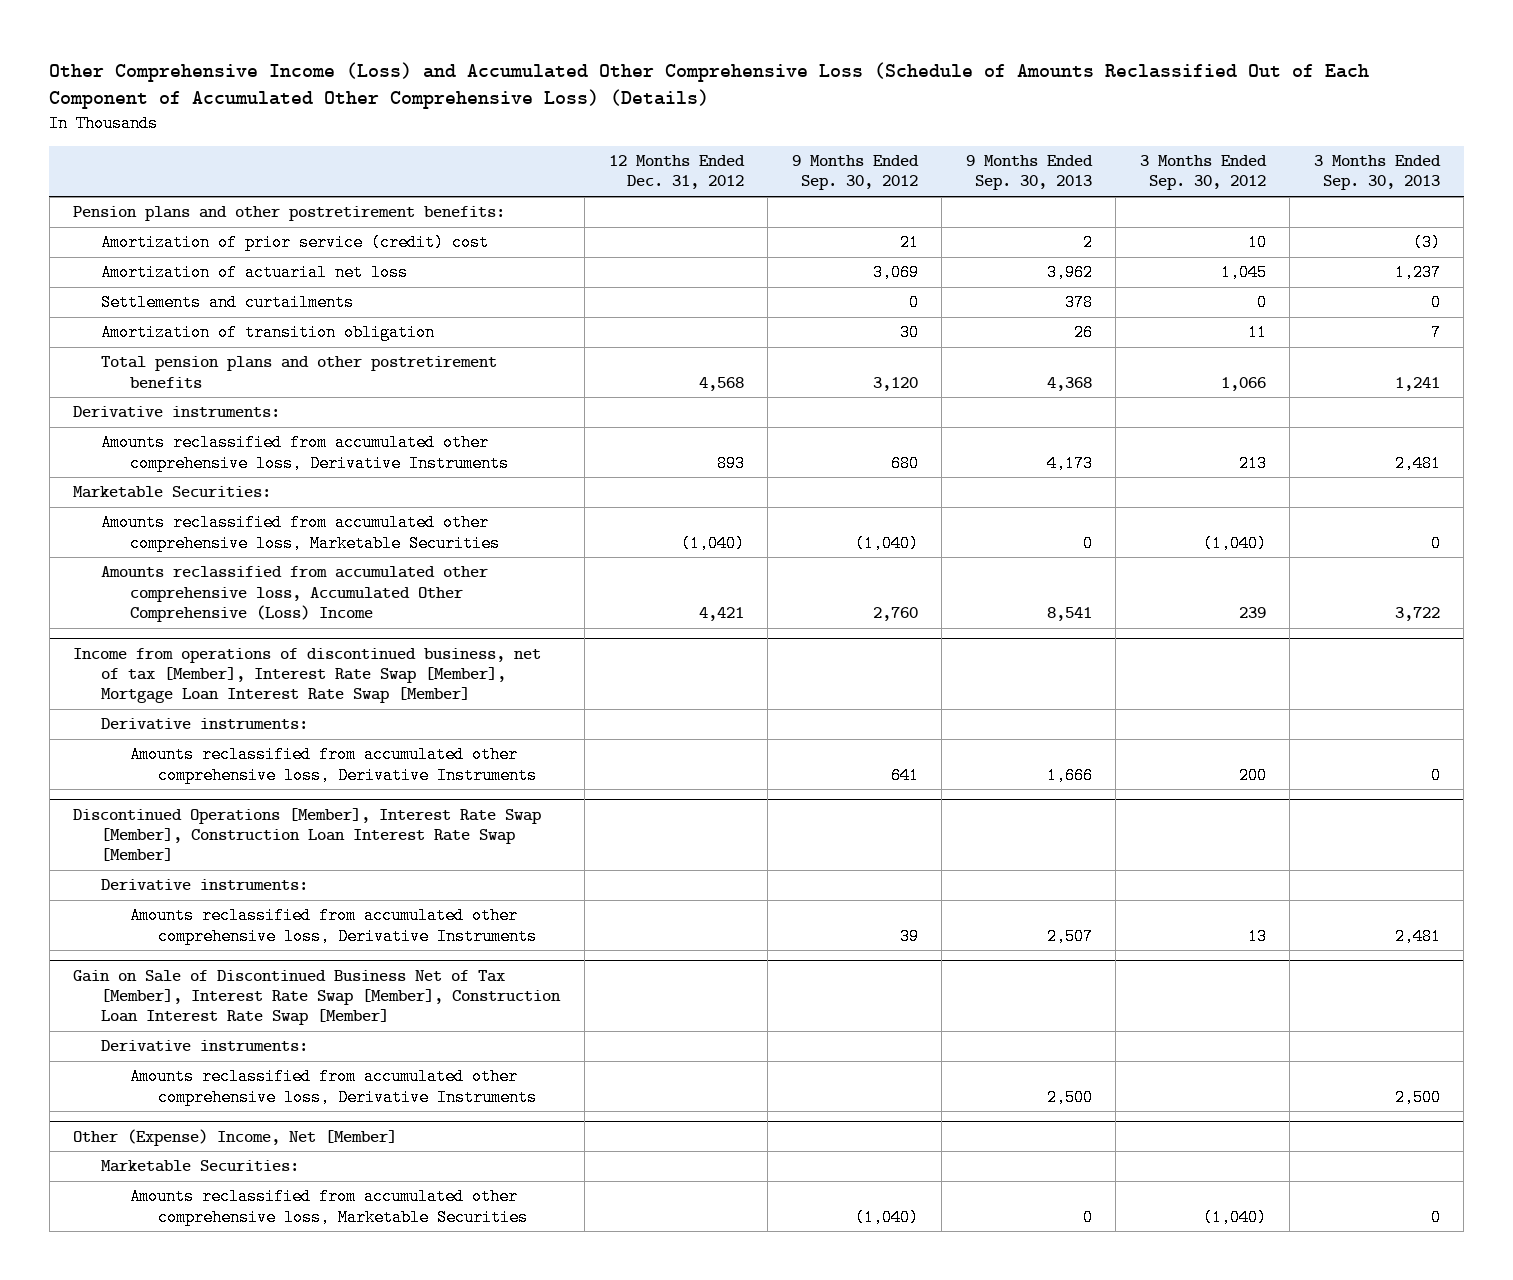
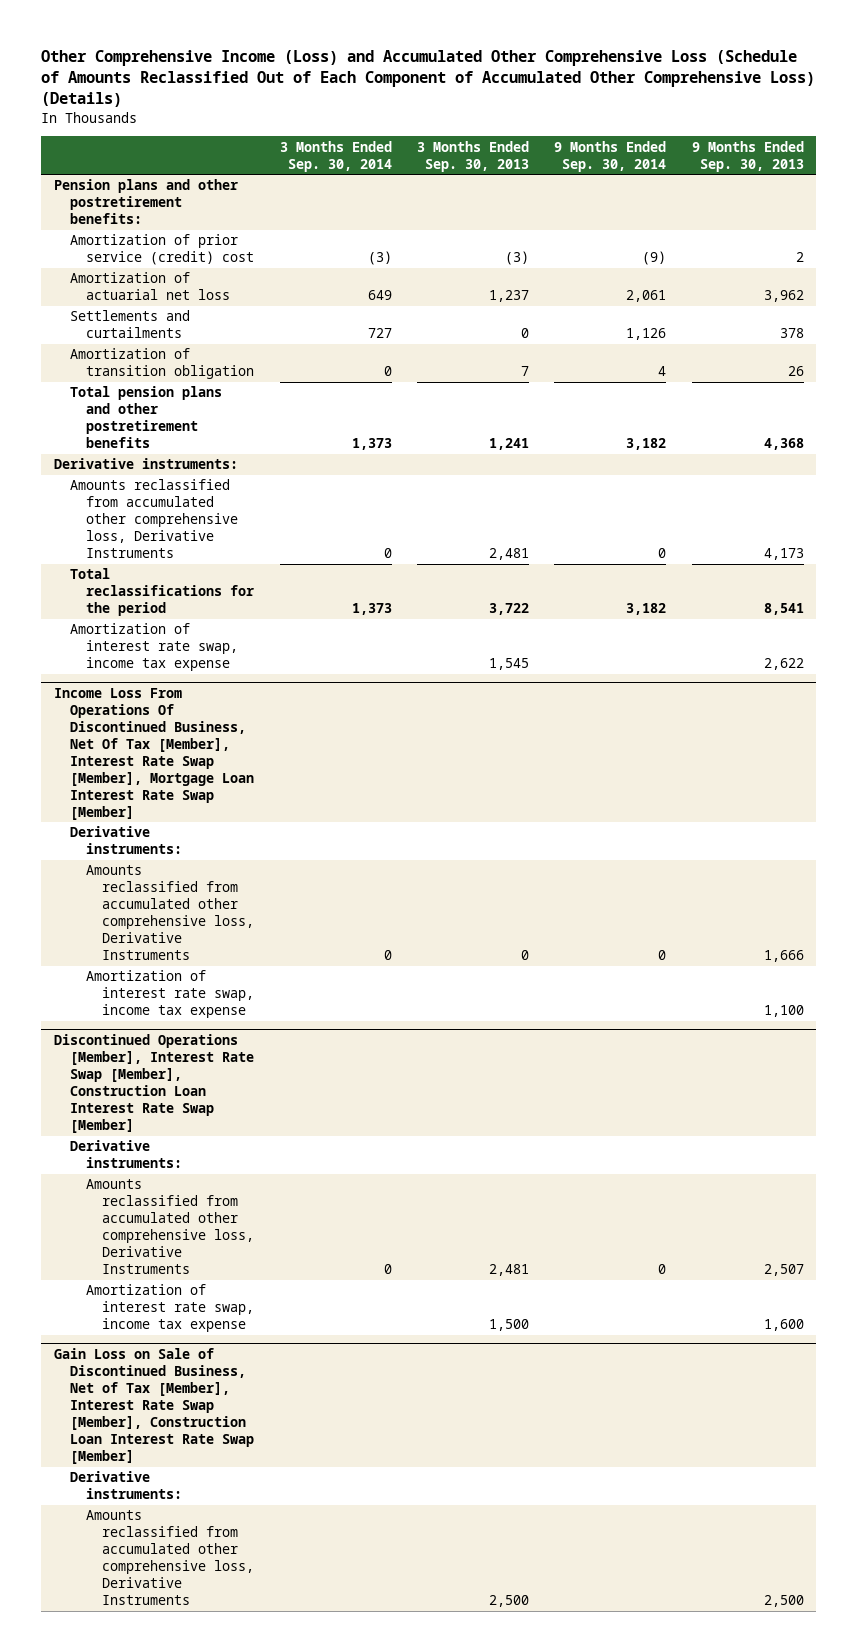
- | 12 Months Ended Dec. 31, 2012 | 9 Months Ended Sep. 30, 2012 | 9 Months Ended Sep. 30, 2013 | 3 Months Ended Sep. 30, 2012 | 3 Months Ended Sep. 30, 2013
+ | 3 Months Ended Sep. 30, 2014 | 3 Months Ended Sep. 30, 2013 | 9 Months Ended Sep. 30, 2014 | 9 Months Ended Sep. 30, 2013
- Marketable Securities:
- Amounts reclassified from accumulated other comprehensive loss, Marketable Securities | (1,040) | (1,040) | 0 | (1,040) | 0
- Amounts reclassified from accumulated other comprehensive loss, Accumulated Other Comprehensive (Loss) Income | 4,421 | 2,760 | 8,541 | 239 | 3,722
- Income from operations of discontinued business, net of tax [Member], Interest Rate Swap [Member], Mortgage Loan Interest Rate Swap [Member]
+ Total reclassifications for the period | 1,373 | 3,722 | 3,182 | 8,541
+ Amortization of interest rate swap, income tax expense | | 1,545 | | 2,622
+ Income Loss From Operations Of Discontinued Business, Net Of Tax [Member], Interest Rate Swap [Member], Mortgage Loan Interest Rate Swap [Member]
+ Amortization of interest rate swap, income tax expense | | | | 1,100
- Gain on Sale of Discontinued Business Net of Tax [Member], Interest Rate Swap [Member], Construction Loan Interest Rate Swap [Member]
@ Discontinued Operations [Member], Interest Rate Swap [Member], Construction Loan Interest Rate Swap [Member]
+ Amortization of interest rate swap, income tax expense | | 1,500 | | 1,600
+ Gain Loss on Sale of Discontinued Business, Net of Tax [Member], Interest Rate Swap [Member], Construction Loan Interest Rate Swap [Member]
- Other (Expense) Income, Net [Member]
- Marketable Securities:
- Amounts reclassified from accumulated other comprehensive loss, Marketable Securities | | (1,040) | 0 | (1,040) | 0

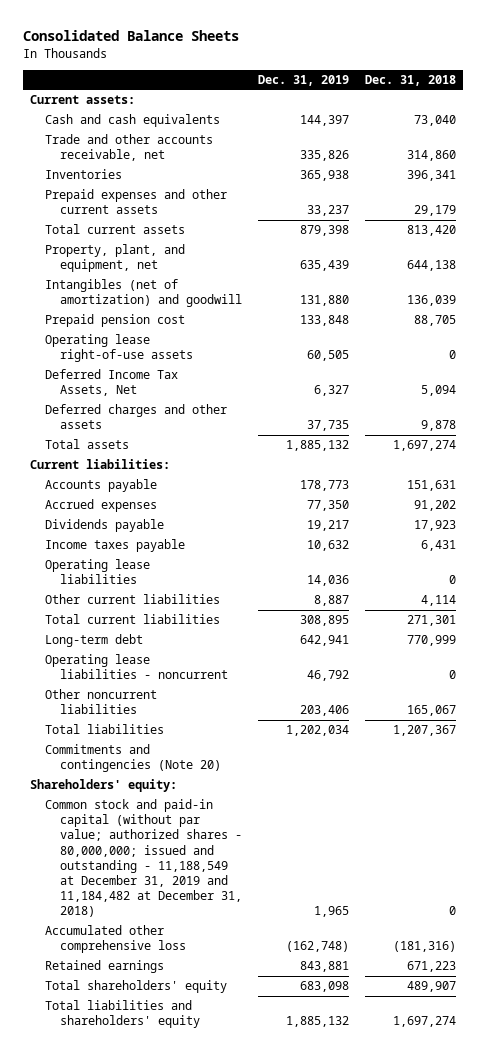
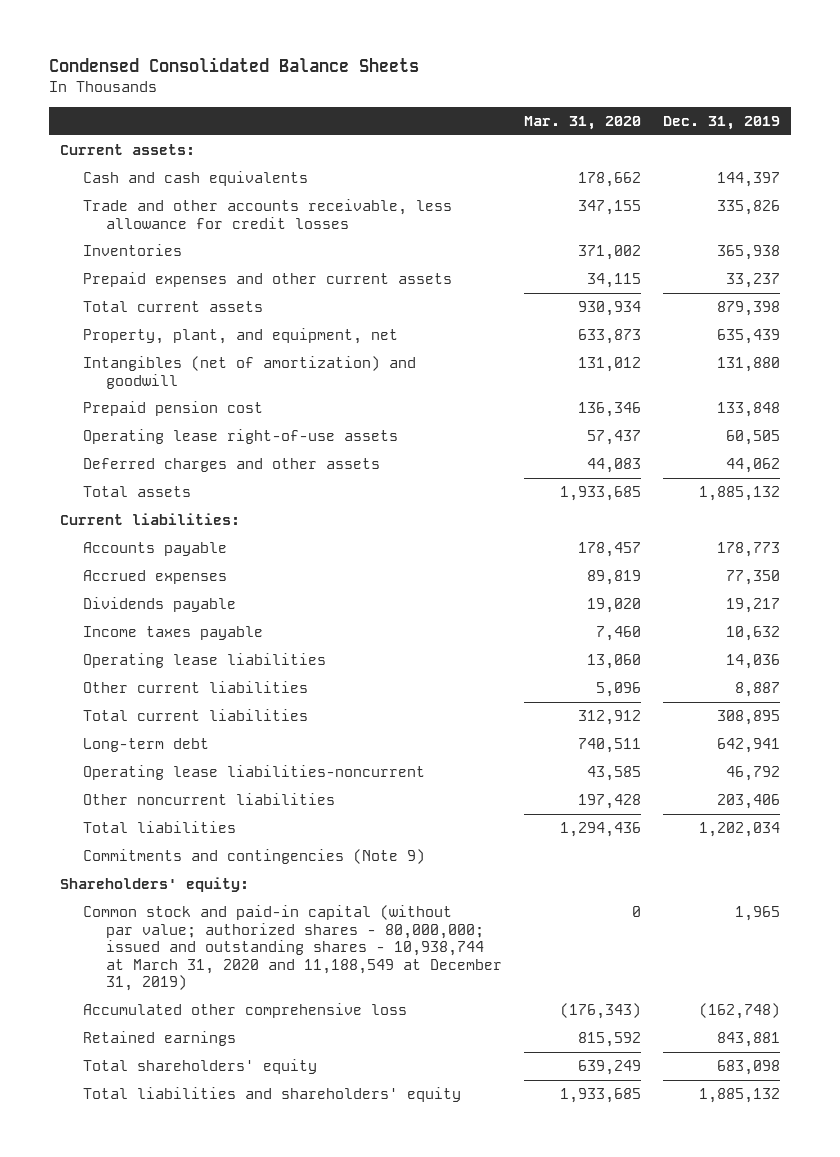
- Consolidated Balance Sheets
+ Condensed Consolidated Balance Sheets
- | Dec. 31, 2019 | Dec. 31, 2018
+ | Mar. 31, 2020 | Dec. 31, 2019
- Trade and other accounts receivable, net | 335,826 | 314,860
+ Trade and other accounts receivable, less allowance for credit losses | 347,155 | 335,826
- Deferred Income Tax Assets, Net | 6,327 | 5,094
- Deferred charges and other assets | 37,735 | 9,878
+ Deferred charges and other assets | 44,083 | 44,062
- Operating lease liabilities - noncurrent | 46,792 | 0
+ Operating lease liabilities-noncurrent | 43,585 | 46,792
- Commitments and contingencies (Note 20)
+ Commitments and contingencies (Note 9)
- Common stock and paid-in capital (without par value; authorized shares - 80,000,000; issued and outstanding - 11,188,549 at December 31, 2019 and 11,184,482 at December 31, 2018) | 1,965 | 0
+ Common stock and paid-in capital (without par value; authorized shares - 80,000,000; issued and outstanding shares - 10,938,744 at March 31, 2020 and 11,188,549 at December 31, 2019) | 0 | 1,965

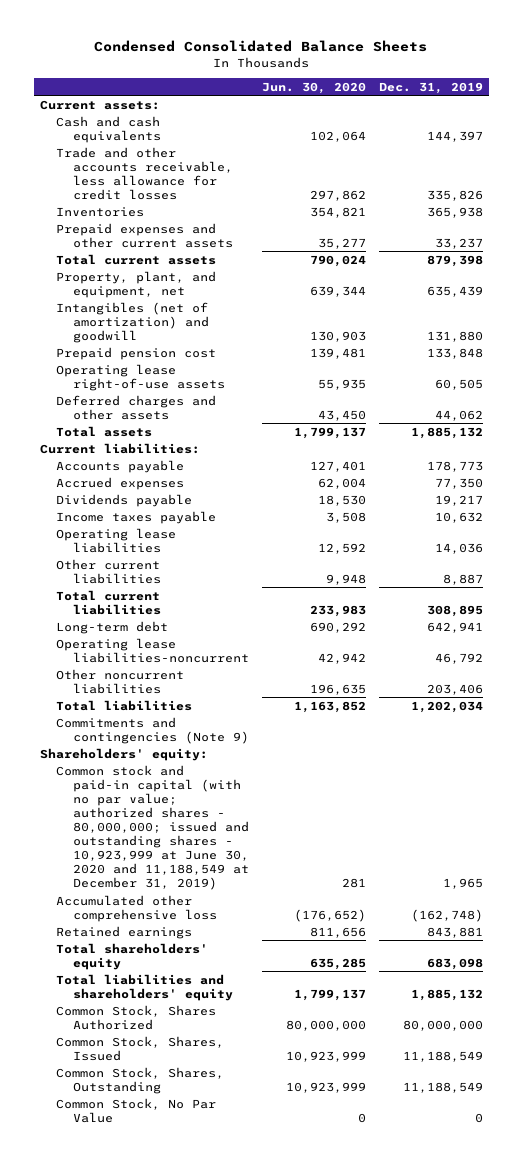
- | Mar. 31, 2020 | Dec. 31, 2019
+ | Jun. 30, 2020 | Dec. 31, 2019
- Common stock and paid-in capital (without par value; authorized shares - 80,000,000; issued and outstanding shares - 10,938,744 at March 31, 2020 and 11,188,549 at December 31, 2019) | 0 | 1,965
+ Common stock and paid-in capital (with no par value; authorized shares - 80,000,000; issued and outstanding shares - 10,923,999 at June 30, 2020 and 11,188,549 at December 31, 2019) | 281 | 1,965
+ Common Stock, Shares Authorized | 80,000,000 | 80,000,000
+ Common Stock, Shares, Issued | 10,923,999 | 11,188,549
+ Common Stock, Shares, Outstanding | 10,923,999 | 11,188,549
+ Common Stock, No Par Value | 0 | 0

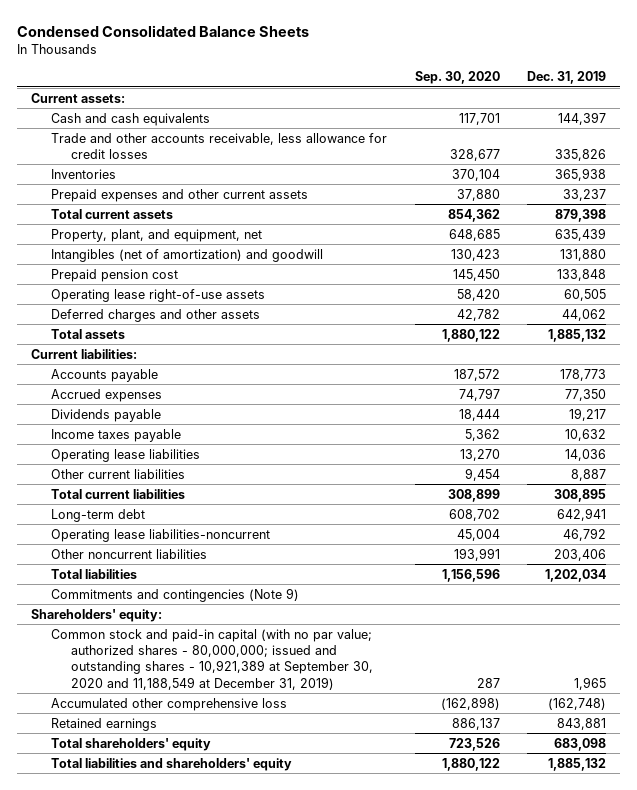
- | Jun. 30, 2020 | Dec. 31, 2019
+ | Sep. 30, 2020 | Dec. 31, 2019
- Common stock and paid-in capital (with no par value; authorized shares - 80,000,000; issued and outstanding shares - 10,923,999 at June 30, 2020 and 11,188,549 at December 31, 2019) | 281 | 1,965
+ Common stock and paid-in capital (with no par value; authorized shares - 80,000,000; issued and outstanding shares - 10,921,389 at September 30, 2020 and 11,188,549 at December 31, 2019) | 287 | 1,965
- Common Stock, Shares Authorized | 80,000,000 | 80,000,000
- Common Stock, Shares, Issued | 10,923,999 | 11,188,549
- Common Stock, Shares, Outstanding | 10,923,999 | 11,188,549
- Common Stock, No Par Value | 0 | 0

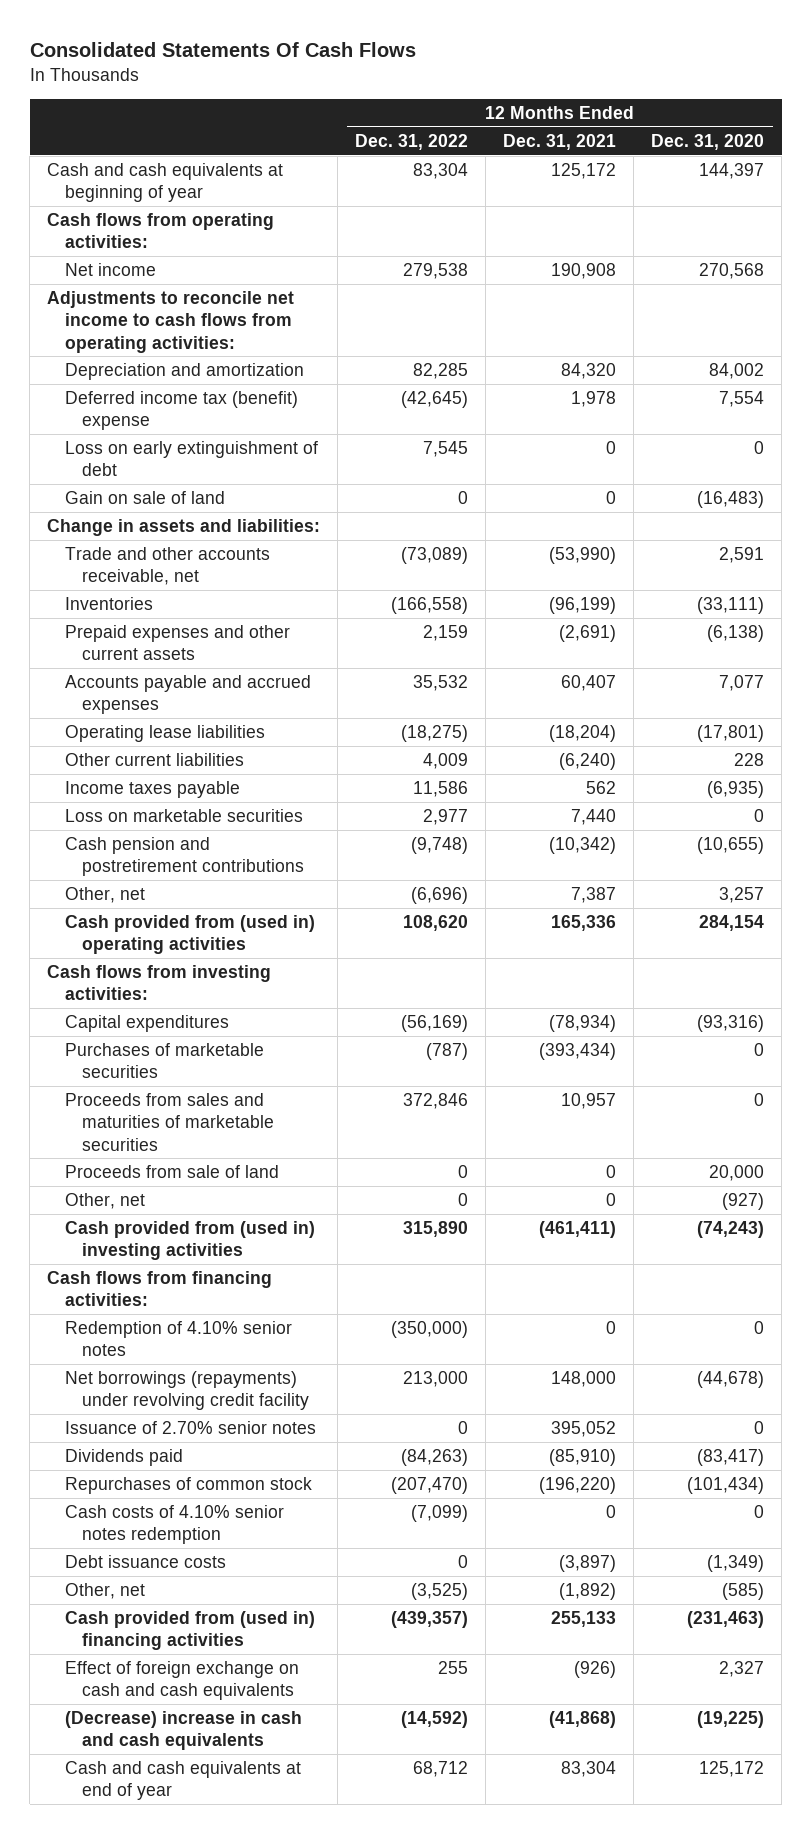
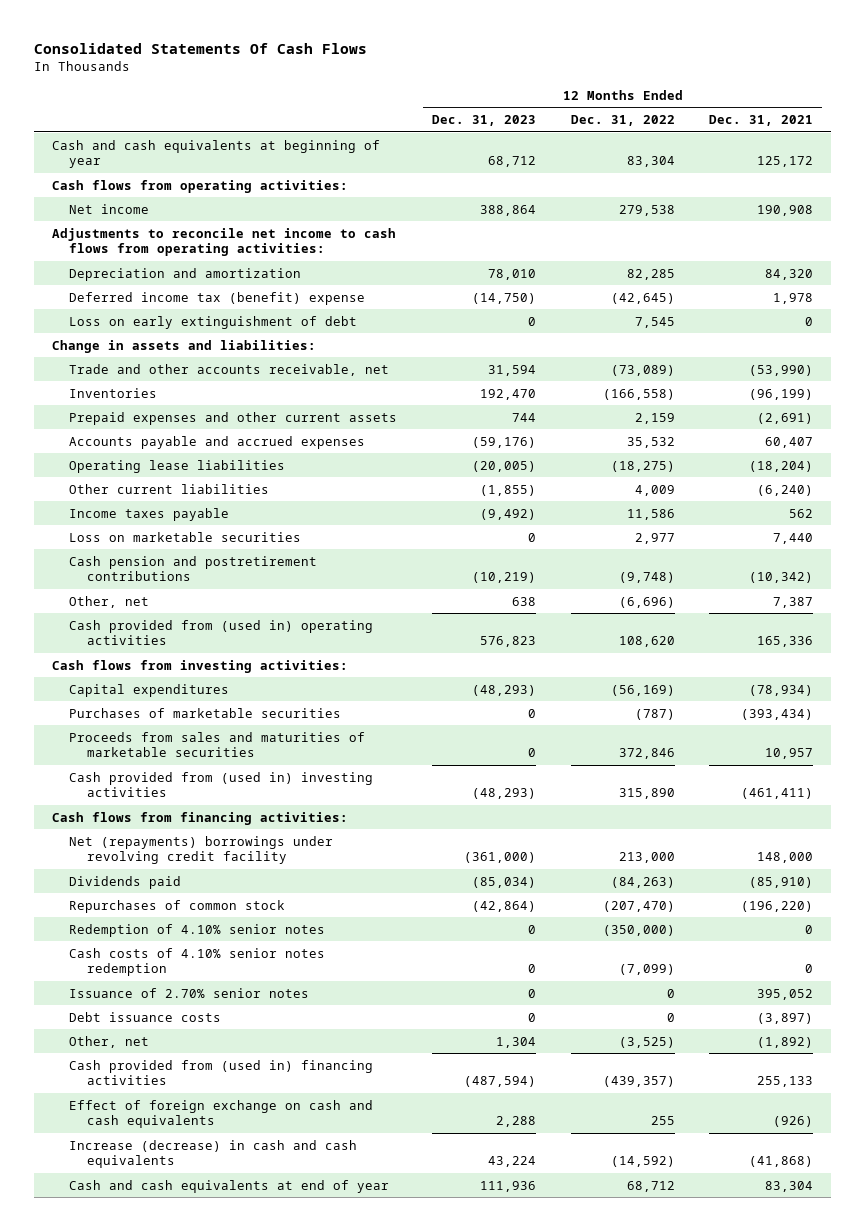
- | 12 Months Ended Dec. 31, 2022 | 12 Months Ended Dec. 31, 2021 | 12 Months Ended Dec. 31, 2020
+ | 12 Months Ended Dec. 31, 2023 | 12 Months Ended Dec. 31, 2022 | 12 Months Ended Dec. 31, 2021
- Gain on sale of land | 0 | 0 | (16,483)
- Proceeds from sale of land | 0 | 0 | 20,000
- Other, net | 0 | 0 | (927)
- Net borrowings (repayments) under revolving credit facility | 213,000 | 148,000 | (44,678)
+ Net (repayments) borrowings under revolving credit facility | (361,000) | 213,000 | 148,000
moved down: Redemption of 4.10% senior notes | 0 | (350,000) | 0
moved down: Issuance of 2.70% senior notes | 0 | 0 | 395,052
- (Decrease) increase in cash and cash equivalents | (14,592) | (41,868) | (19,225)
+ Increase (decrease) in cash and cash equivalents | 43,224 | (14,592) | (41,868)

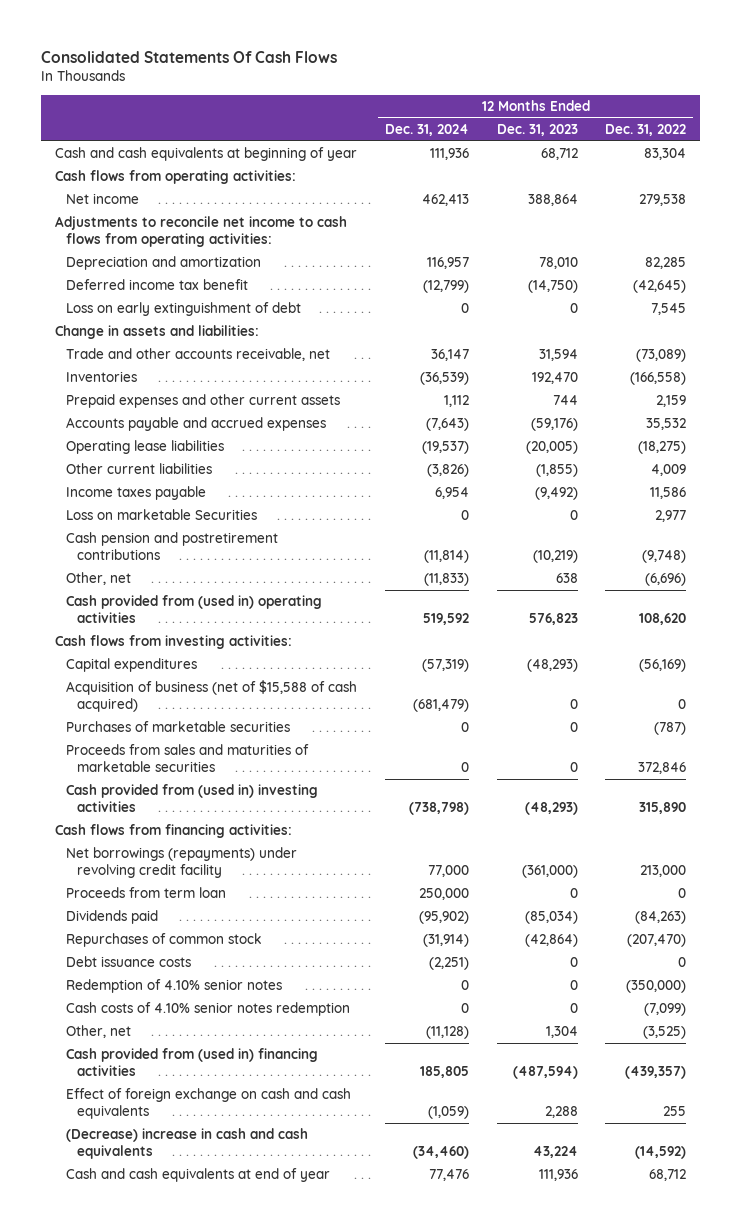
- | 12 Months Ended Dec. 31, 2023 | 12 Months Ended Dec. 31, 2022 | 12 Months Ended Dec. 31, 2021
+ | 12 Months Ended Dec. 31, 2024 | 12 Months Ended Dec. 31, 2023 | 12 Months Ended Dec. 31, 2022
- Deferred income tax (benefit) expense | (14,750) | (42,645) | 1,978
+ Deferred income tax benefit | (12,799) | (14,750) | (42,645)
- Loss on marketable securities | 0 | 2,977 | 7,440
+ Loss on marketable Securities | 0 | 0 | 2,977
+ Acquisition of business (net of $15,588 of cash acquired) | (681,479) | 0 | 0
- Net (repayments) borrowings under revolving credit facility | (361,000) | 213,000 | 148,000
+ Net borrowings (repayments) under revolving credit facility | 77,000 | (361,000) | 213,000
+ Proceeds from term loan | 250,000 | 0 | 0
moved up: Debt issuance costs | (2,251) | 0 | 0
- Issuance of 2.70% senior notes | 0 | 0 | 395,052
- Increase (decrease) in cash and cash equivalents | 43,224 | (14,592) | (41,868)
+ (Decrease) increase in cash and cash equivalents | (34,460) | 43,224 | (14,592)

